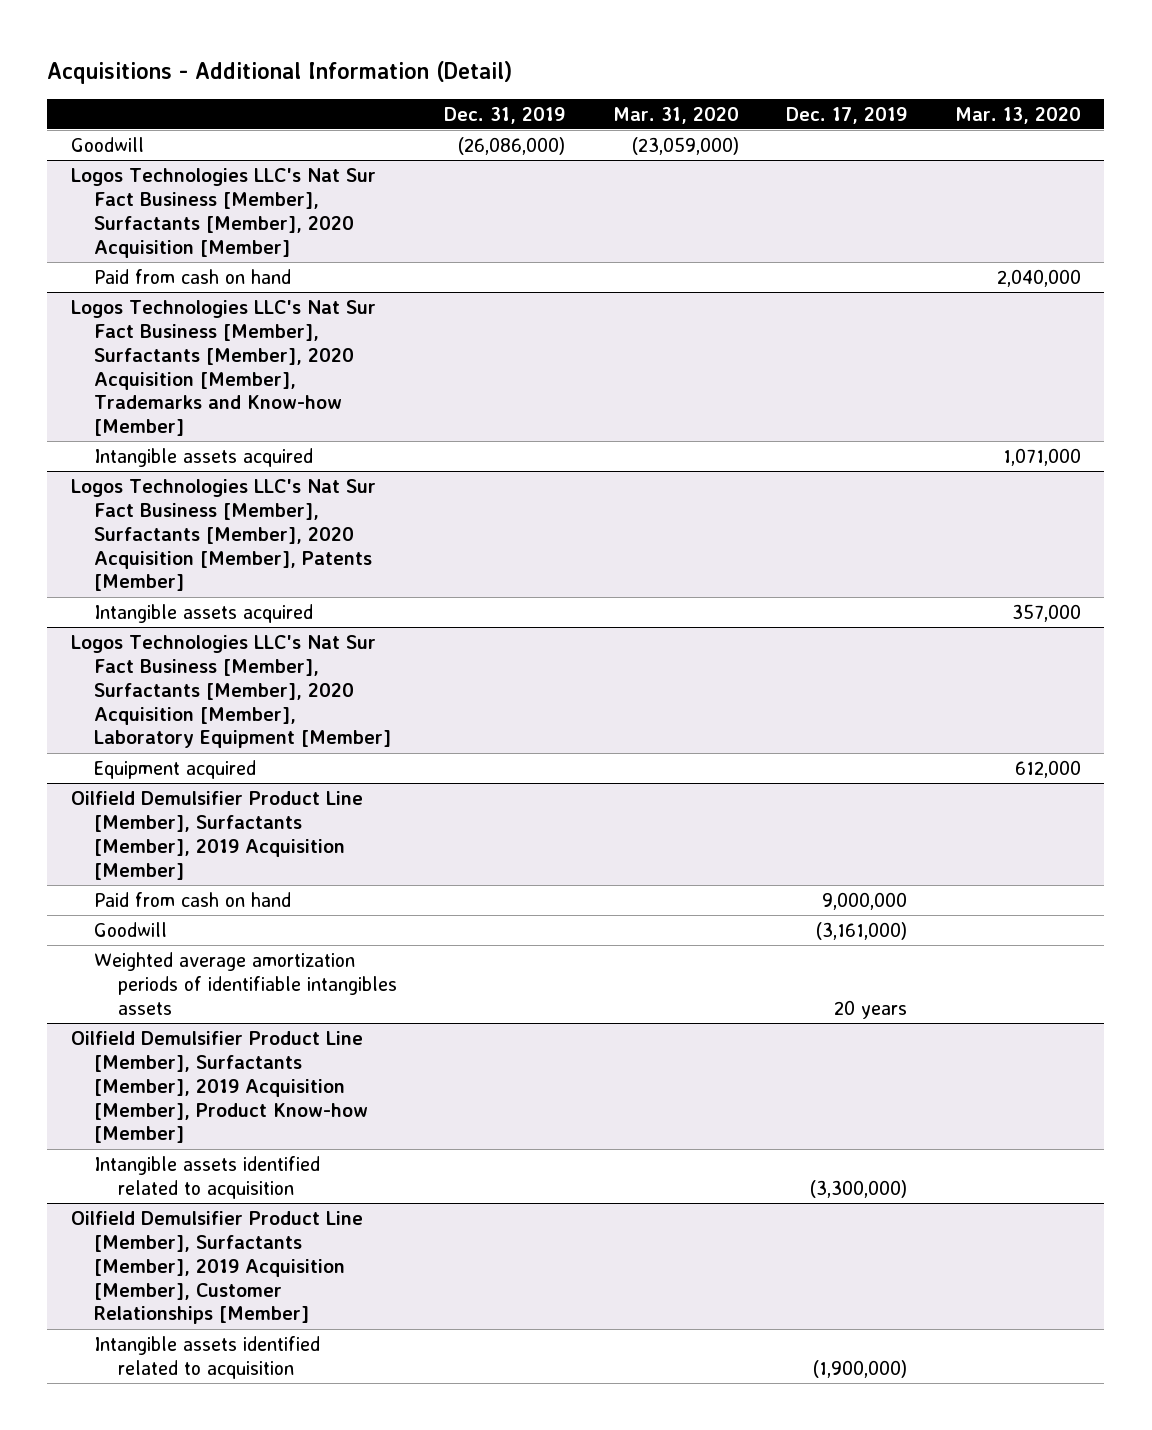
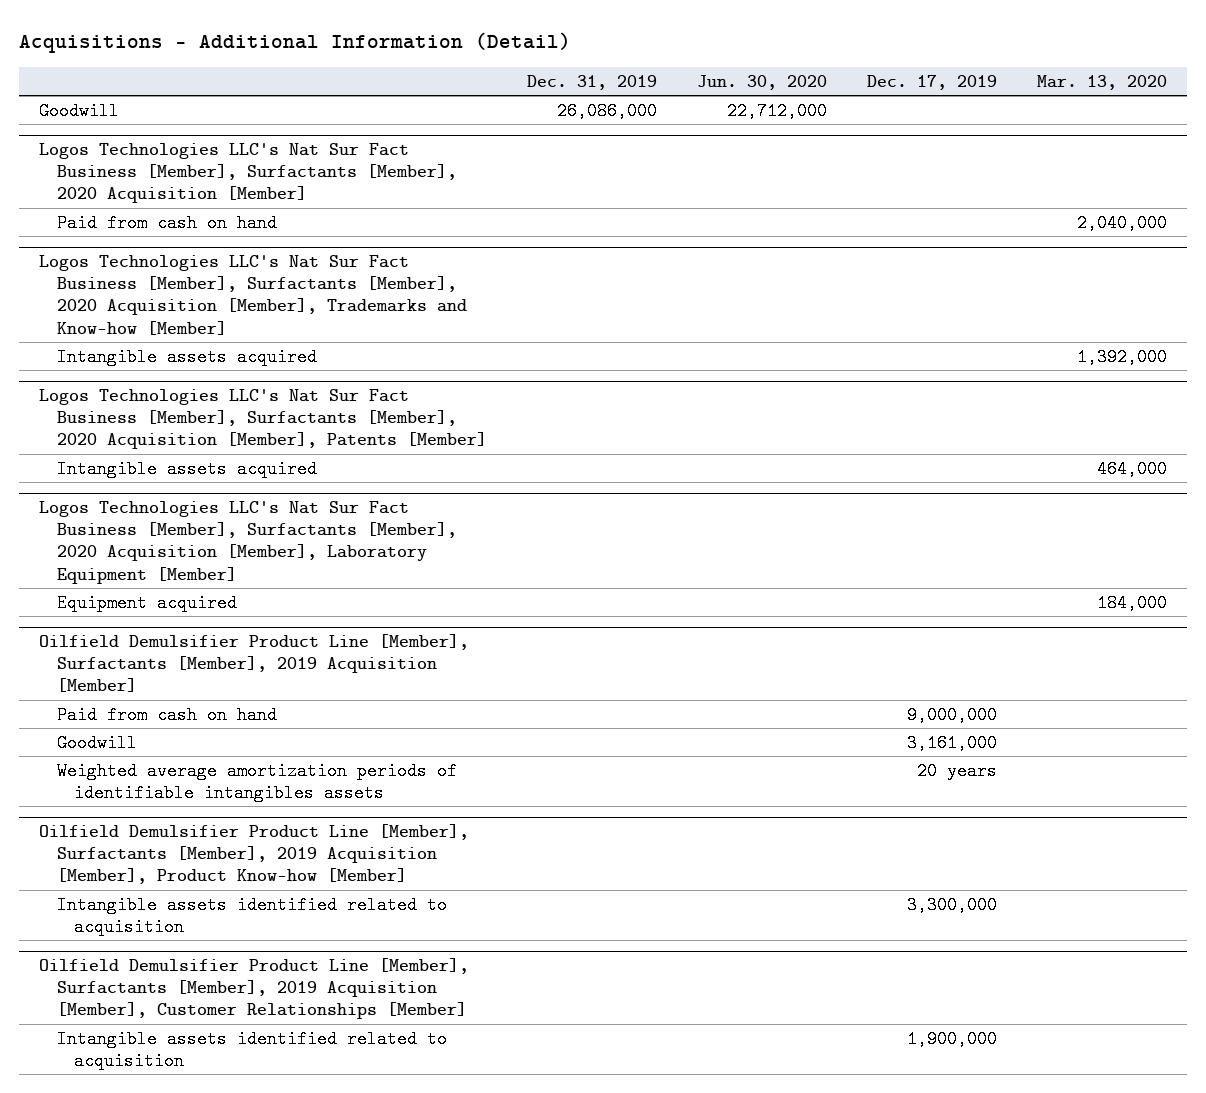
- | Dec. 31, 2019 | Mar. 31, 2020 | Dec. 17, 2019 | Mar. 13, 2020
+ | Dec. 31, 2019 | Jun. 30, 2020 | Dec. 17, 2019 | Mar. 13, 2020
- Goodwill | (26,086,000) | (23,059,000) | |
+ Goodwill | 26,086,000 | 22,712,000 | |
@ Logos Technologies LLC's Nat Sur Fact Business [Member], Surfactants [Member], 2020 Acquisition [Member], Trademarks and Know-how [Member]
- Intangible assets acquired | | | | 1,071,000
+ Intangible assets acquired | | | | 1,392,000
@ Logos Technologies LLC's Nat Sur Fact Business [Member], Surfactants [Member], 2020 Acquisition [Member], Patents [Member]
- Intangible assets acquired | | | | 357,000
+ Intangible assets acquired | | | | 464,000
@ Logos Technologies LLC's Nat Sur Fact Business [Member], Surfactants [Member], 2020 Acquisition [Member], Laboratory Equipment [Member]
- Equipment acquired | | | | 612,000
+ Equipment acquired | | | | 184,000
@ Oilfield Demulsifier Product Line [Member], Surfactants [Member], 2019 Acquisition [Member]
- Goodwill | | | (3,161,000) |
+ Goodwill | | | 3,161,000 |
@ Oilfield Demulsifier Product Line [Member], Surfactants [Member], 2019 Acquisition [Member], Product Know-how [Member]
- Intangible assets identified related to acquisition | | | (3,300,000) |
+ Intangible assets identified related to acquisition | | | 3,300,000 |
@ Oilfield Demulsifier Product Line [Member], Surfactants [Member], 2019 Acquisition [Member], Customer Relationships [Member]
- Intangible assets identified related to acquisition | | | (1,900,000) |
+ Intangible assets identified related to acquisition | | | 1,900,000 |

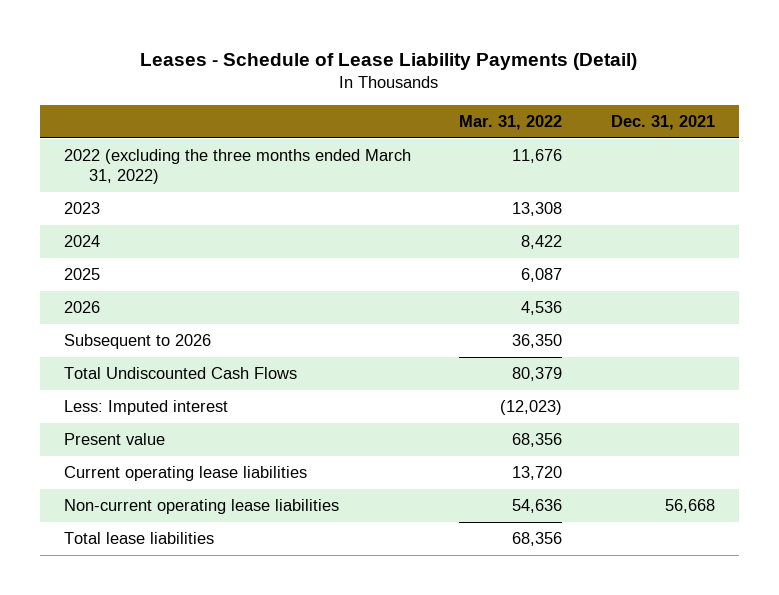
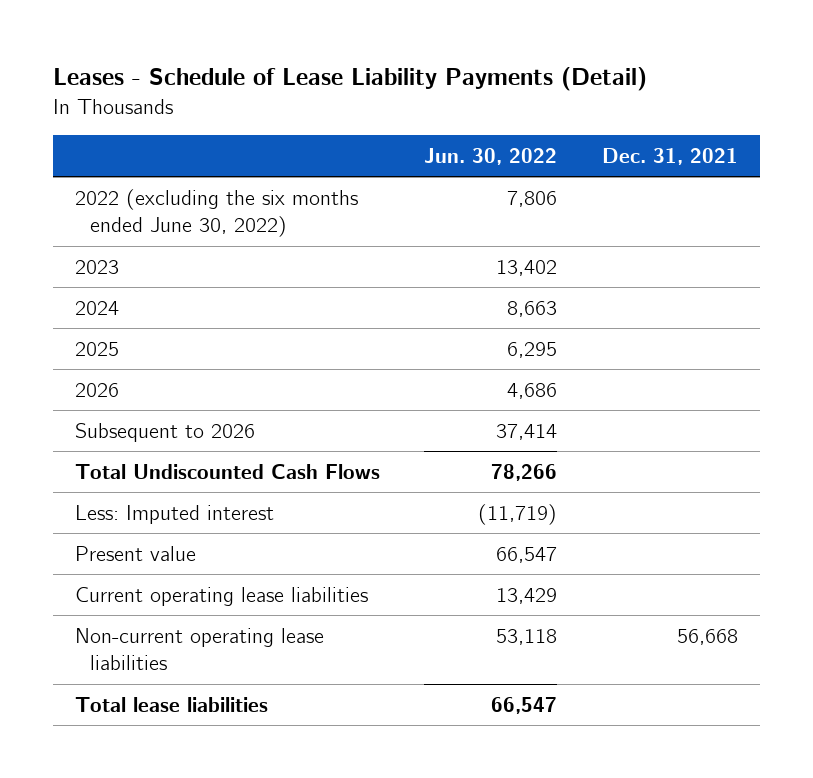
- | Mar. 31, 2022 | Dec. 31, 2021
+ | Jun. 30, 2022 | Dec. 31, 2021
- 2022 (excluding the three months ended March 31, 2022) | 11,676 |
+ 2022 (excluding the six months ended June 30, 2022) | 7,806 |

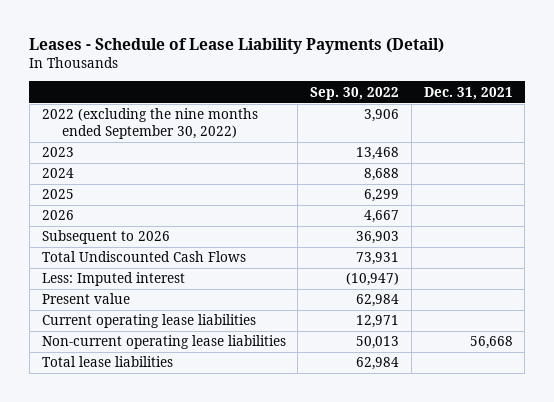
- | Jun. 30, 2022 | Dec. 31, 2021
+ | Sep. 30, 2022 | Dec. 31, 2021
- 2022 (excluding the six months ended June 30, 2022) | 7,806 |
+ 2022 (excluding the nine months ended September 30, 2022) | 3,906 |

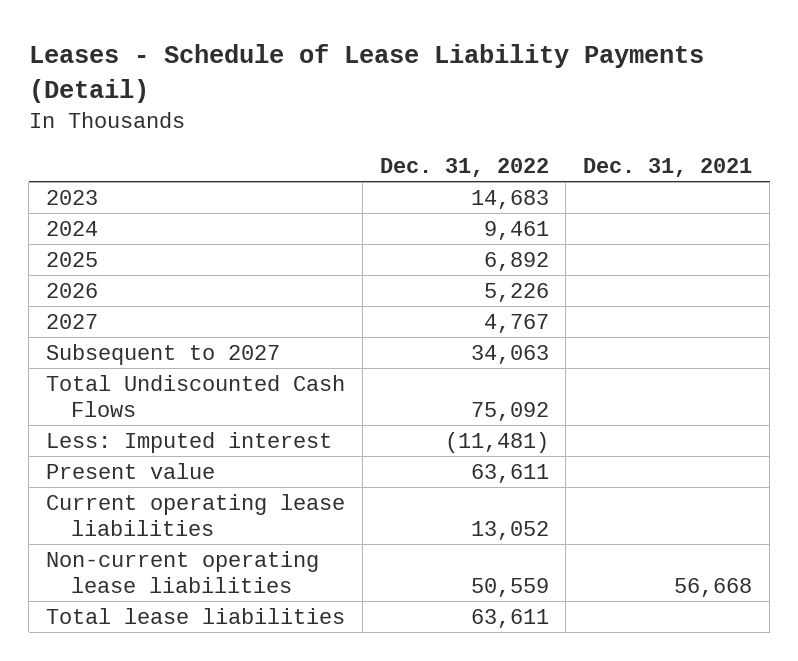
- | Sep. 30, 2022 | Dec. 31, 2021
+ | Dec. 31, 2022 | Dec. 31, 2021
- 2022 (excluding the nine months ended September 30, 2022) | 3,906 |
- Subsequent to 2026 | 36,903 |
+ 2027 | 4,767 |
+ Subsequent to 2027 | 34,063 |

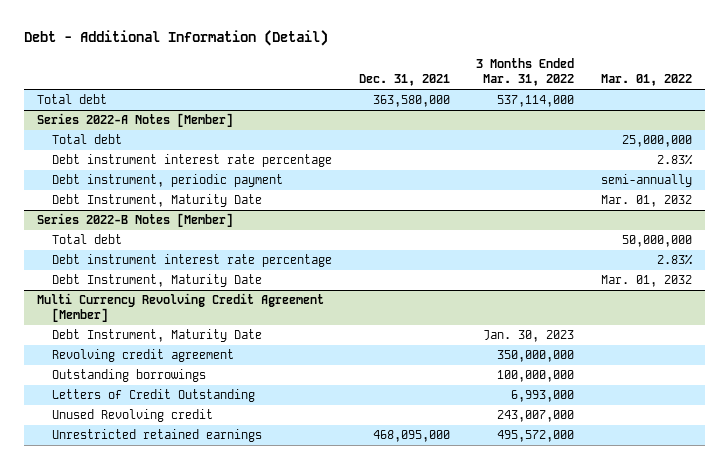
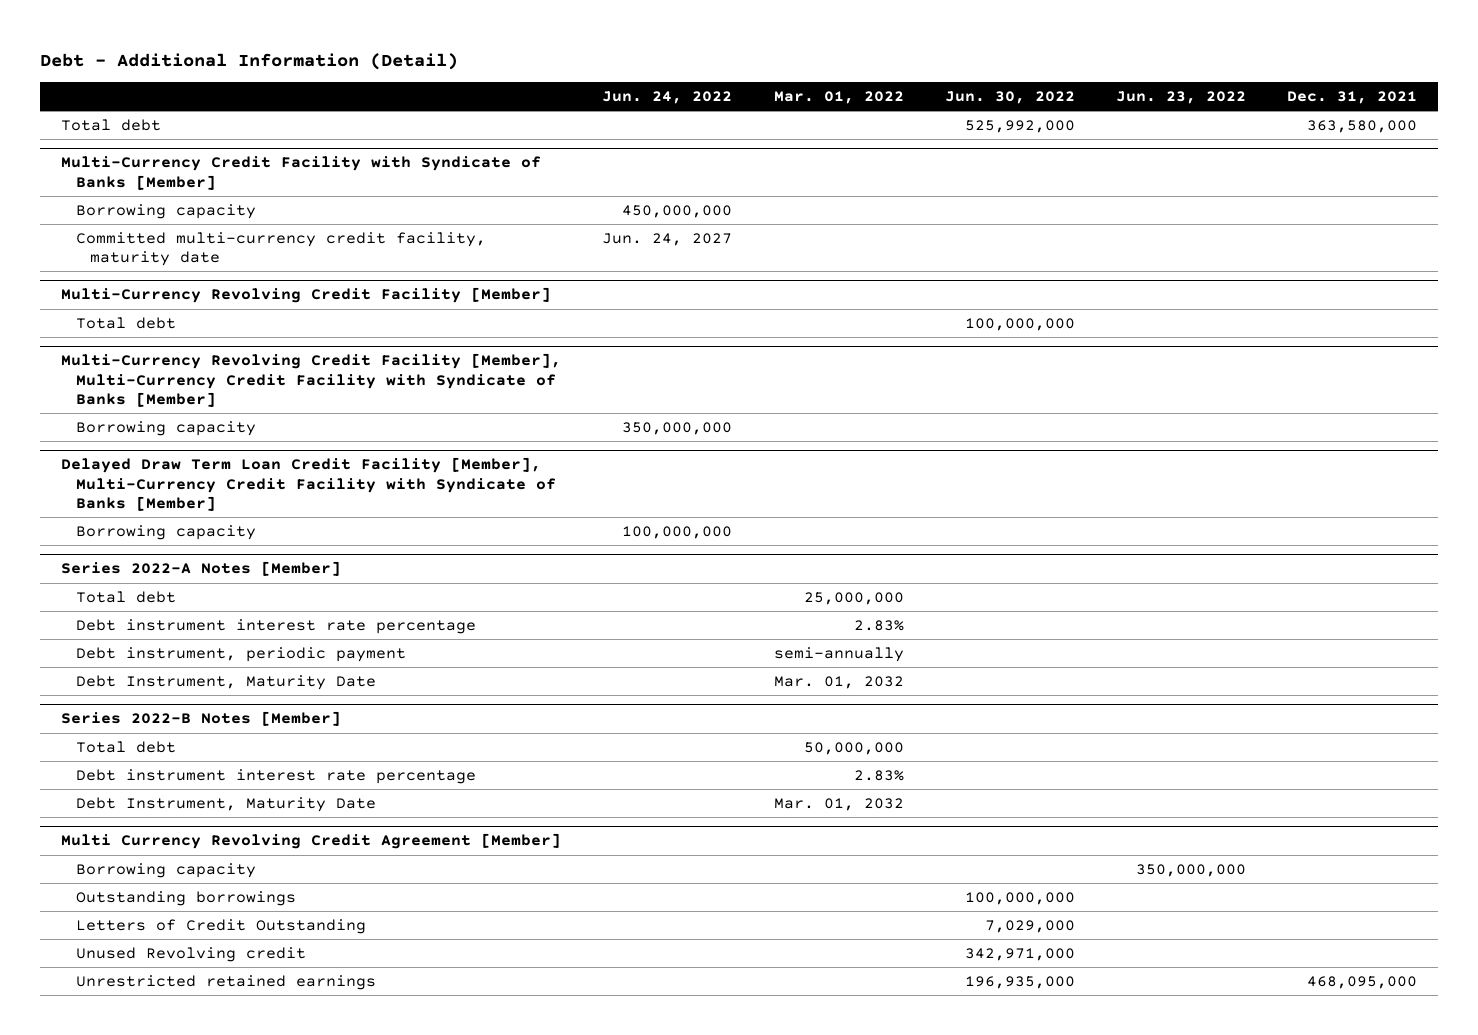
- | Dec. 31, 2021 | 3 Months Ended Mar. 31, 2022 | Mar. 01, 2022
+ | Jun. 24, 2022 | Mar. 01, 2022 | Jun. 30, 2022 | Jun. 23, 2022 | Dec. 31, 2021
+ Multi-Currency Credit Facility with Syndicate of Banks [Member]
+ Borrowing capacity | 450,000,000 | | | |
+ Committed multi-currency credit facility, maturity date | Jun. 24, 2027 | | | |
+ Multi-Currency Revolving Credit Facility [Member]
+ Total debt | | | 100,000,000 | |
+ Multi-Currency Revolving Credit Facility [Member], Multi-Currency Credit Facility with Syndicate of Banks [Member]
+ Borrowing capacity | 350,000,000 | | | |
+ Delayed Draw Term Loan Credit Facility [Member], Multi-Currency Credit Facility with Syndicate of Banks [Member]
+ Borrowing capacity | 100,000,000 | | | |
@ Multi Currency Revolving Credit Agreement [Member]
- Debt Instrument, Maturity Date | | Jan. 30, 2023 |
- Revolving credit agreement | | 350,000,000 |
+ Borrowing capacity | | | | 350,000,000 |

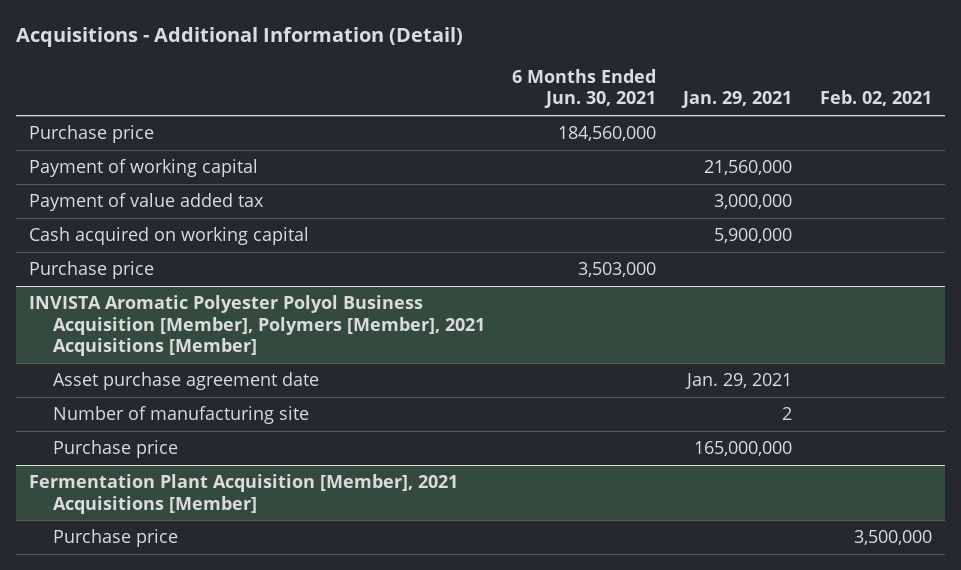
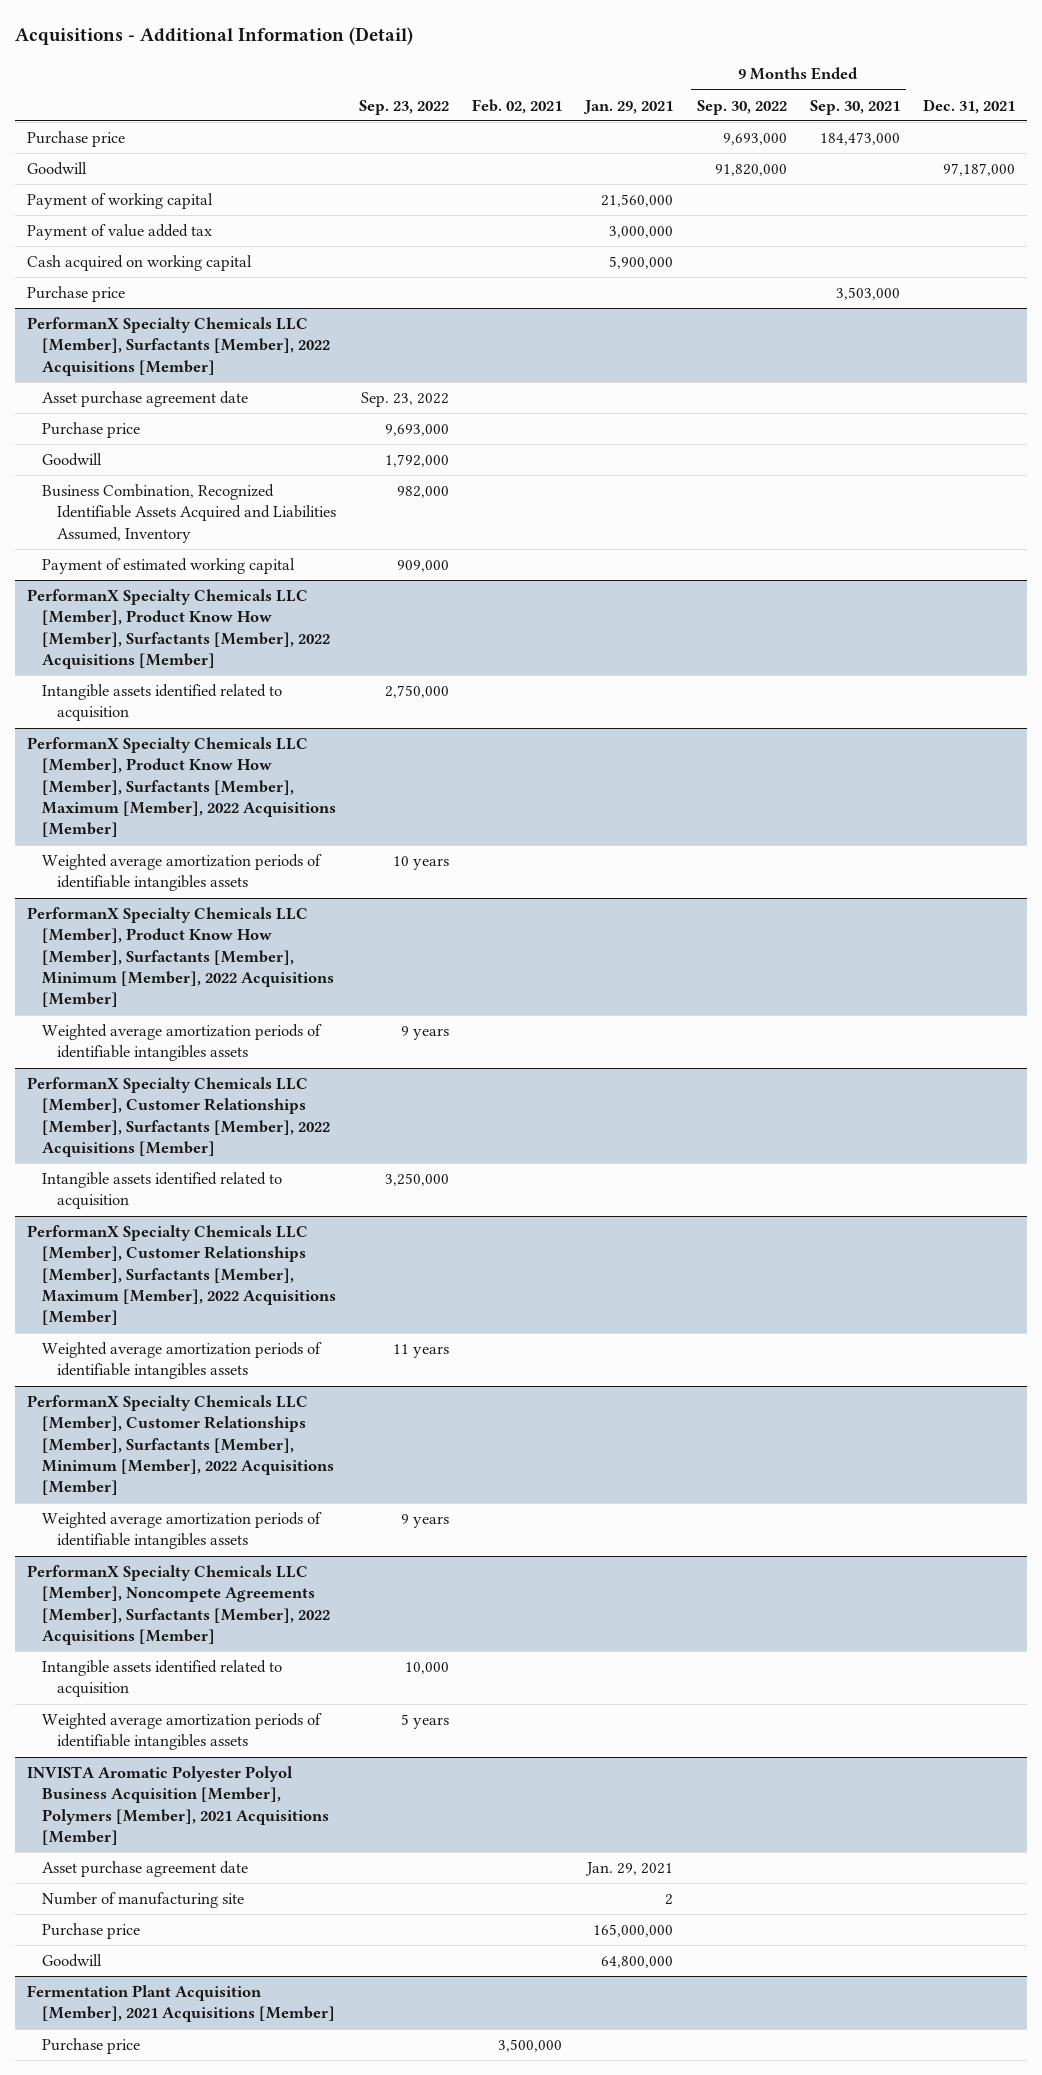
- | 6 Months Ended Jun. 30, 2021 | Jan. 29, 2021 | Feb. 02, 2021
+ | Sep. 23, 2022 | Feb. 02, 2021 | Jan. 29, 2021 | 9 Months Ended Sep. 30, 2022 | 9 Months Ended Sep. 30, 2021 | Dec. 31, 2021
+ Goodwill | | | | 91,820,000 | | 97,187,000
+ PerformanX Specialty Chemicals LLC [Member], Surfactants [Member], 2022 Acquisitions [Member]
+ Asset purchase agreement date | Sep. 23, 2022 | | | | |
+ Purchase price | 9,693,000 | | | | |
+ Goodwill | 1,792,000 | | | | |
+ Business Combination, Recognized Identifiable Assets Acquired and Liabilities Assumed, Inventory | 982,000 | | | | |
+ Payment of estimated working capital | 909,000 | | | | |
+ PerformanX Specialty Chemicals LLC [Member], Product Know How [Member], Surfactants [Member], 2022 Acquisitions [Member]
+ Intangible assets identified related to acquisition | 2,750,000 | | | | |
+ PerformanX Specialty Chemicals LLC [Member], Product Know How [Member], Surfactants [Member], Maximum [Member], 2022 Acquisitions [Member]
+ Weighted average amortization periods of identifiable intangibles assets | 10 years | | | | |
+ PerformanX Specialty Chemicals LLC [Member], Product Know How [Member], Surfactants [Member], Minimum [Member], 2022 Acquisitions [Member]
+ Weighted average amortization periods of identifiable intangibles assets | 9 years | | | | |
+ PerformanX Specialty Chemicals LLC [Member], Customer Relationships [Member], Surfactants [Member], 2022 Acquisitions [Member]
+ Intangible assets identified related to acquisition | 3,250,000 | | | | |
+ PerformanX Specialty Chemicals LLC [Member], Customer Relationships [Member], Surfactants [Member], Maximum [Member], 2022 Acquisitions [Member]
+ Weighted average amortization periods of identifiable intangibles assets | 11 years | | | | |
+ PerformanX Specialty Chemicals LLC [Member], Customer Relationships [Member], Surfactants [Member], Minimum [Member], 2022 Acquisitions [Member]
+ Weighted average amortization periods of identifiable intangibles assets | 9 years | | | | |
+ PerformanX Specialty Chemicals LLC [Member], Noncompete Agreements [Member], Surfactants [Member], 2022 Acquisitions [Member]
+ Intangible assets identified related to acquisition | 10,000 | | | | |
+ Weighted average amortization periods of identifiable intangibles assets | 5 years | | | | |
@ INVISTA Aromatic Polyester Polyol Business Acquisition [Member], Polymers [Member], 2021 Acquisitions [Member]
+ Goodwill | | | 64,800,000 | | |

